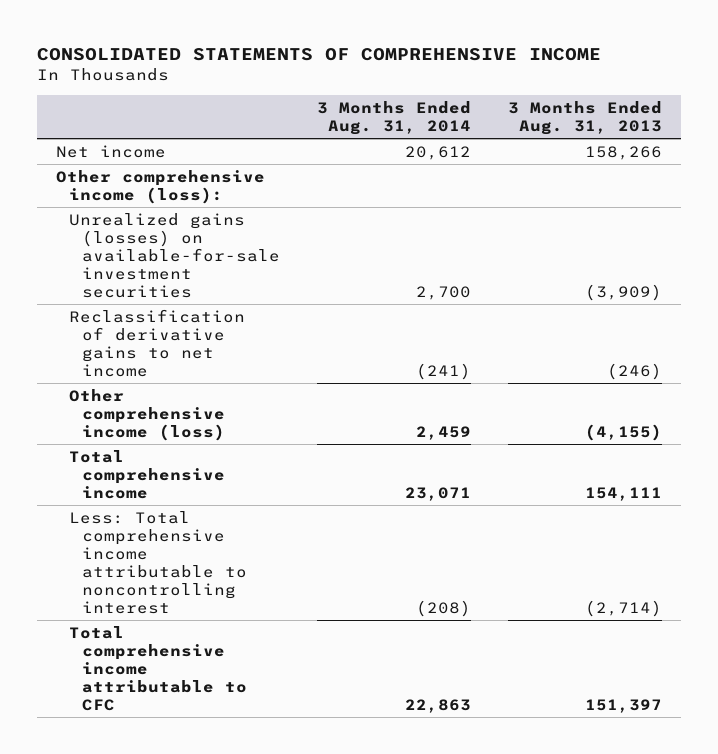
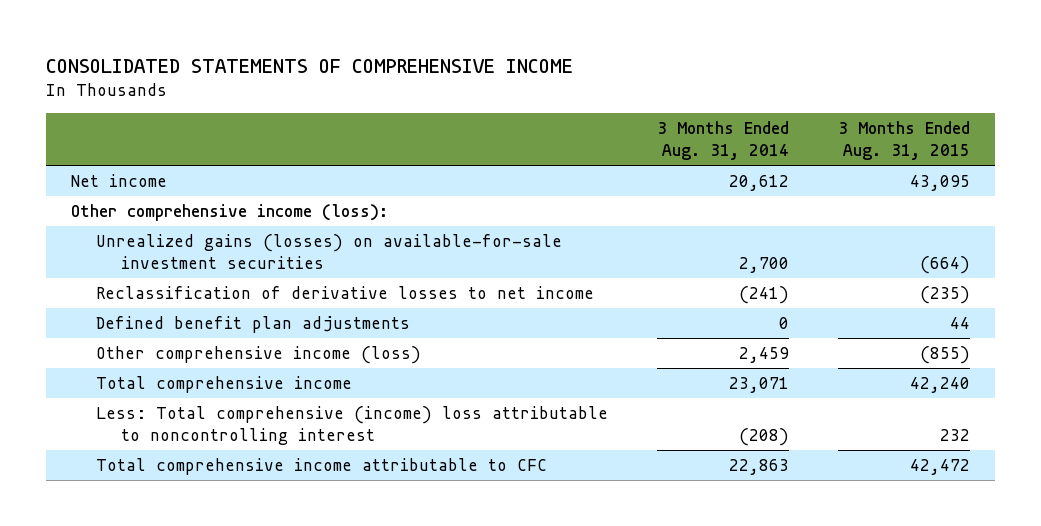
- | 3 Months Ended Aug. 31, 2014 | 3 Months Ended Aug. 31, 2013
+ | 3 Months Ended Aug. 31, 2014 | 3 Months Ended Aug. 31, 2015
- Reclassification of derivative gains to net income | (241) | (246)
+ Reclassification of derivative losses to net income | (241) | (235)
+ Defined benefit plan adjustments | 0 | 44
- Less: Total comprehensive income attributable to noncontrolling interest | (208) | (2,714)
+ Less: Total comprehensive (income) loss attributable to noncontrolling interest | (208) | 232

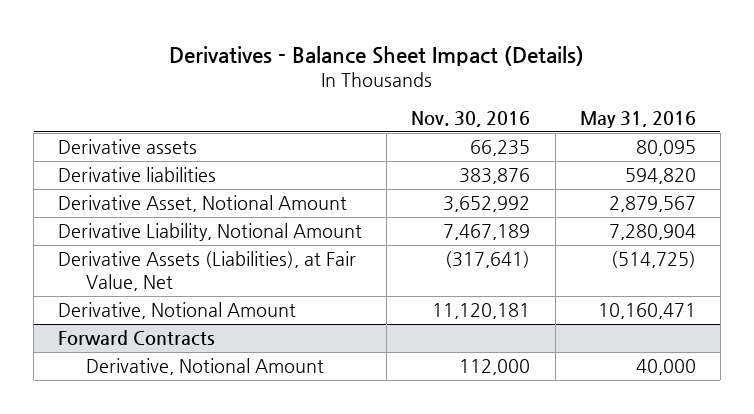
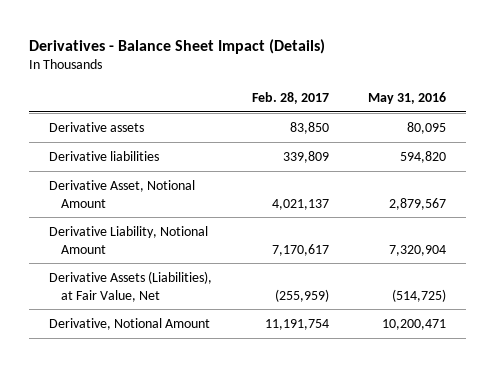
- | Nov. 30, 2016 | May 31, 2016
+ | Feb. 28, 2017 | May 31, 2016
- Derivative Liability, Notional Amount | 7,467,189 | 7,280,904
+ Derivative Liability, Notional Amount | 7,170,617 | 7,320,904
- Derivative, Notional Amount | 11,120,181 | 10,160,471
- Forward Contracts
- Derivative, Notional Amount | 112,000 | 40,000
+ Derivative, Notional Amount | 11,191,754 | 10,200,471

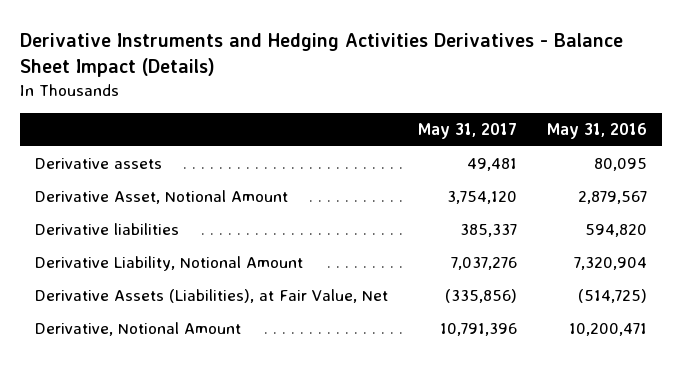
- Derivatives - Balance Sheet Impact (Details)
+ Derivative Instruments and Hedging Activities Derivatives - Balance Sheet Impact (Details)
- | Feb. 28, 2017 | May 31, 2016
+ | May 31, 2017 | May 31, 2016
moved down: Derivative liabilities | 385,337 | 594,820

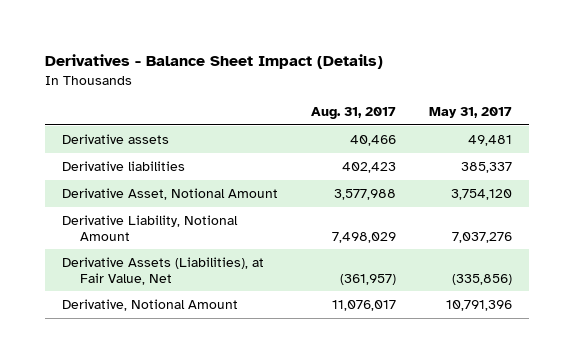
- Derivative Instruments and Hedging Activities Derivatives - Balance Sheet Impact (Details)
+ Derivatives - Balance Sheet Impact (Details)
- | May 31, 2017 | May 31, 2016
+ | Aug. 31, 2017 | May 31, 2017
moved down: Derivative Asset, Notional Amount | 3,577,988 | 3,754,120

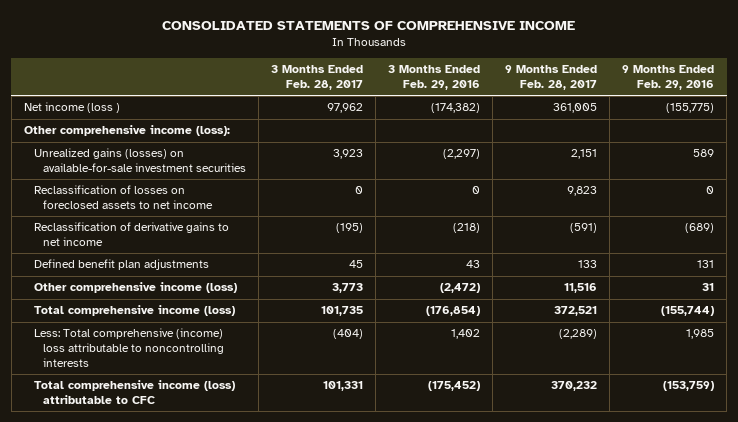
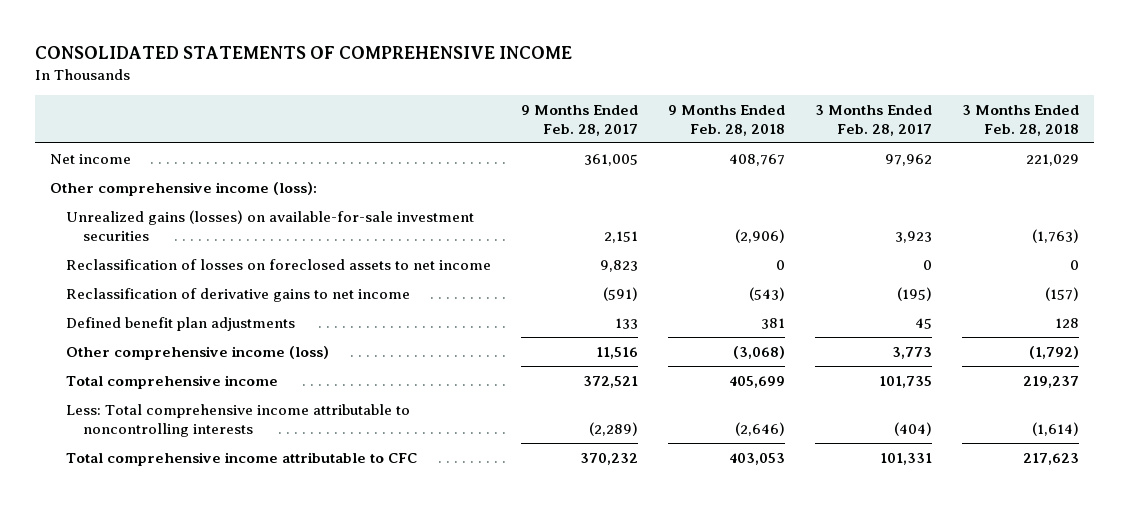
- | 3 Months Ended Feb. 28, 2017 | 3 Months Ended Feb. 29, 2016 | 9 Months Ended Feb. 28, 2017 | 9 Months Ended Feb. 29, 2016
+ | 9 Months Ended Feb. 28, 2017 | 9 Months Ended Feb. 28, 2018 | 3 Months Ended Feb. 28, 2017 | 3 Months Ended Feb. 28, 2018
- Net income (loss ) | 97,962 | (174,382) | 361,005 | (155,775)
+ Net income | 361,005 | 408,767 | 97,962 | 221,029
- Total comprehensive income (loss) | 101,735 | (176,854) | 372,521 | (155,744)
- Less: Total comprehensive (income) loss attributable to noncontrolling interests | (404) | 1,402 | (2,289) | 1,985
- Total comprehensive income (loss) attributable to CFC | 101,331 | (175,452) | 370,232 | (153,759)
+ Total comprehensive income | 372,521 | 405,699 | 101,735 | 219,237
+ Less: Total comprehensive income attributable to noncontrolling interests | (2,289) | (2,646) | (404) | (1,614)
+ Total comprehensive income attributable to CFC | 370,232 | 403,053 | 101,331 | 217,623

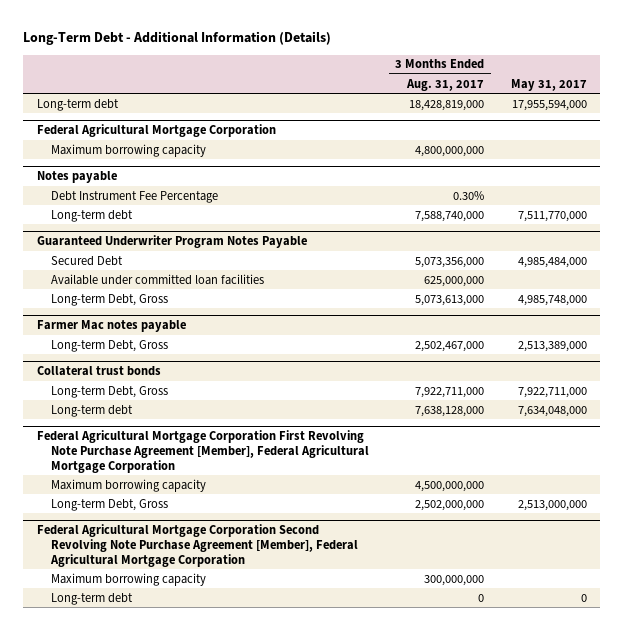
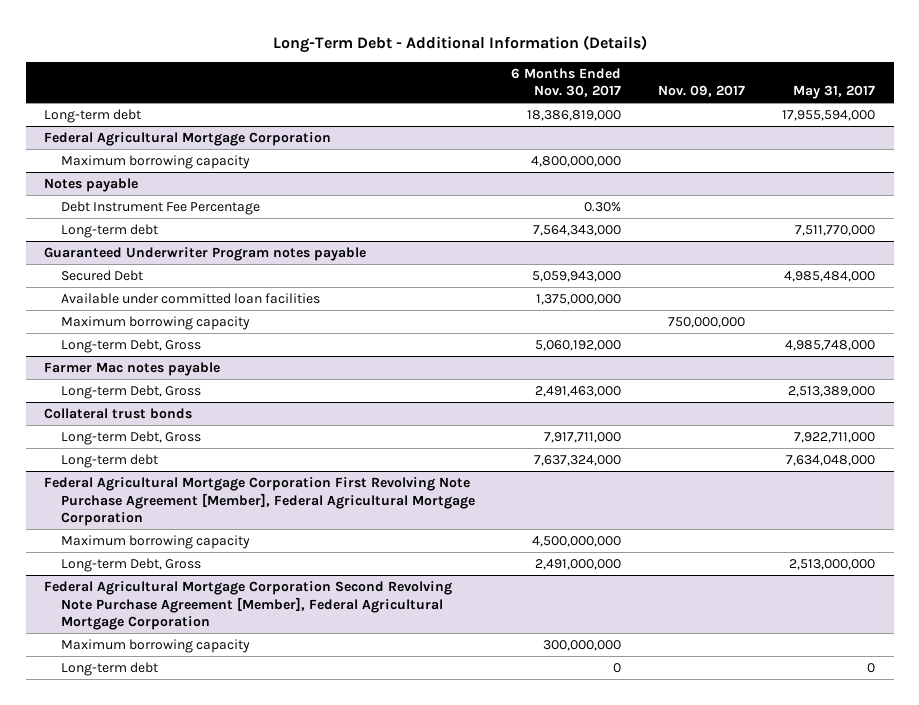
- | 3 Months Ended Aug. 31, 2017 | May 31, 2017
+ | 6 Months Ended Nov. 30, 2017 | Nov. 09, 2017 | May 31, 2017
- Guaranteed Underwriter Program Notes Payable
+ Guaranteed Underwriter Program notes payable
+ Maximum borrowing capacity | | 750,000,000 |

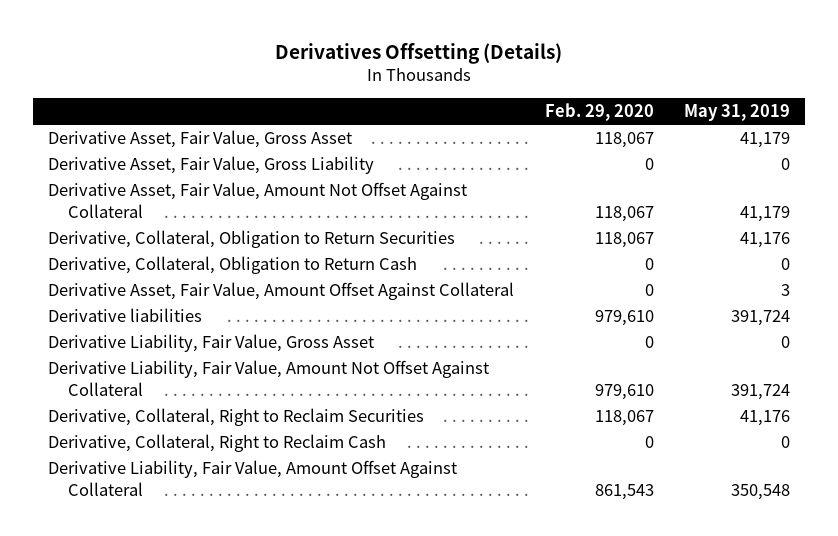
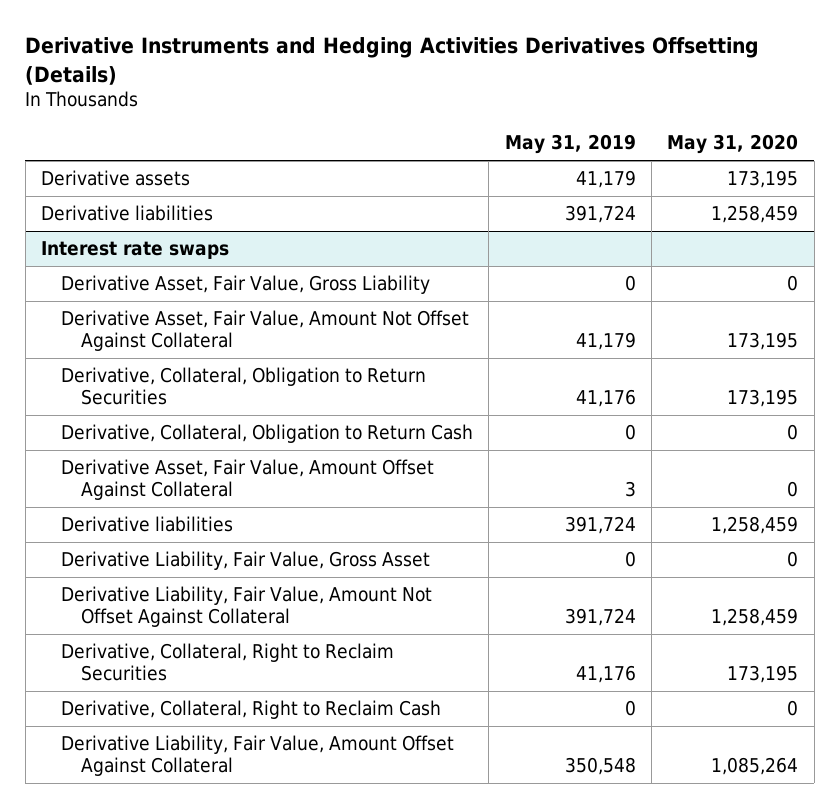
- Derivatives Offsetting (Details)
+ Derivative Instruments and Hedging Activities Derivatives Offsetting (Details)
- | Feb. 29, 2020 | May 31, 2019
+ | May 31, 2019 | May 31, 2020
- Derivative Asset, Fair Value, Gross Asset | 118,067 | 41,179
+ Derivative assets | 41,179 | 173,195
+ Derivative liabilities | 391,724 | 1,258,459
+ Interest rate swaps

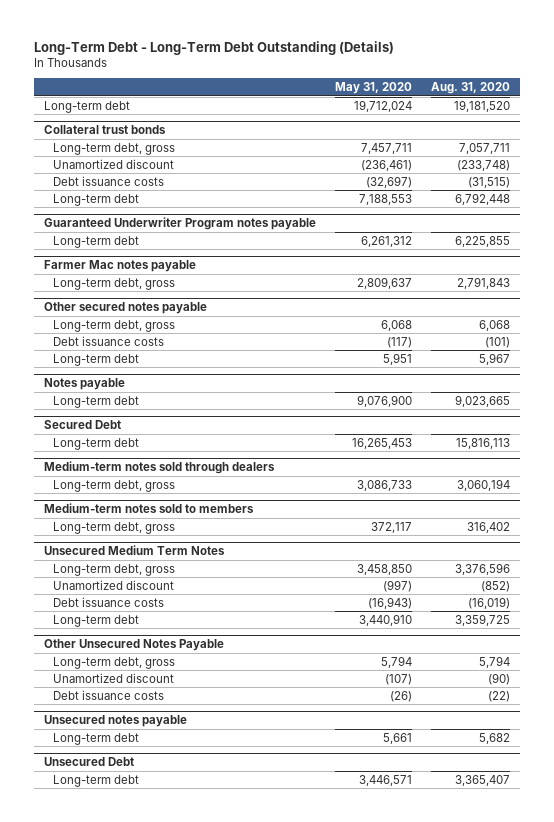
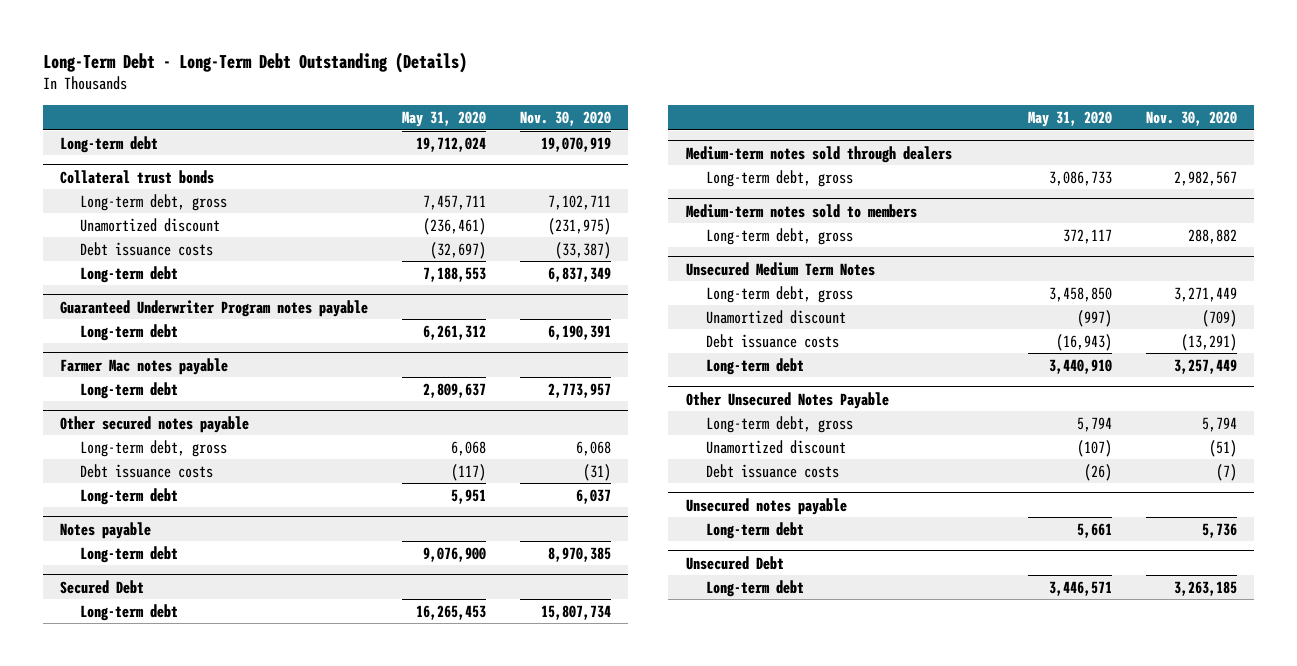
- | May 31, 2020 | Aug. 31, 2020
+ | May 31, 2020 | Nov. 30, 2020
@ Farmer Mac notes payable
- Long-term debt, gross | 2,809,637 | 2,791,843
+ Long-term debt | 2,809,637 | 2,773,957

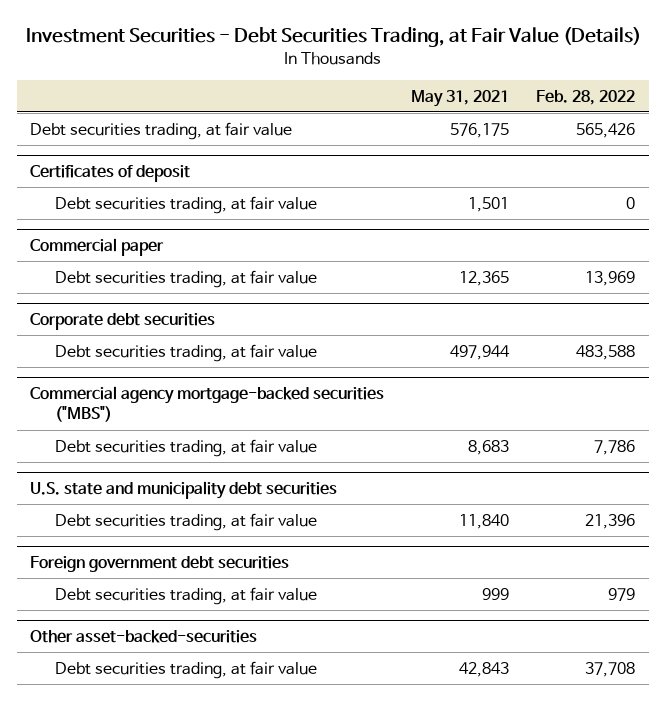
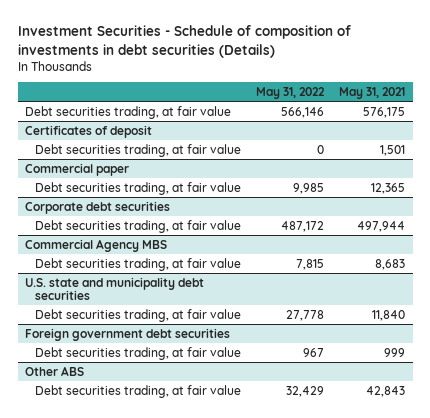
- Investment Securities - Debt Securities Trading, at Fair Value (Details)
+ Investment Securities - Schedule of composition of investments in debt securities (Details)
- | May 31, 2021 | Feb. 28, 2022
+ | May 31, 2022 | May 31, 2021
- Commercial agency mortgage-backed securities ("MBS")
+ Commercial Agency MBS
- Other asset-backed-securities
+ Other ABS

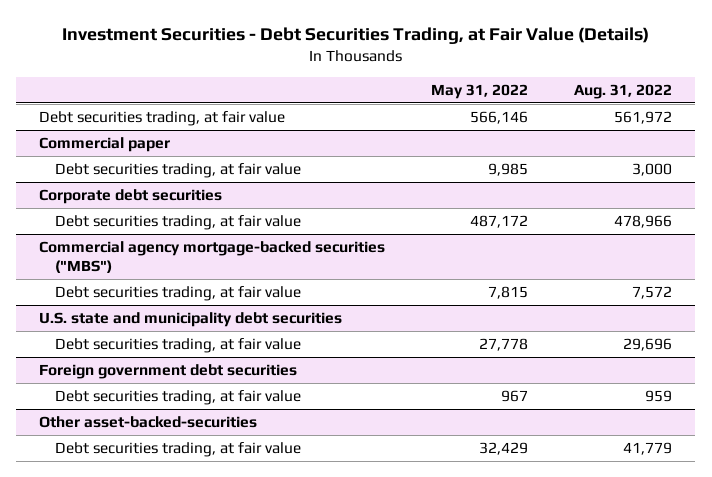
- Investment Securities - Schedule of composition of investments in debt securities (Details)
+ Investment Securities - Debt Securities Trading, at Fair Value (Details)
- | May 31, 2022 | May 31, 2021
+ | May 31, 2022 | Aug. 31, 2022
- Certificates of deposit
- Debt securities trading, at fair value | 0 | 1,501
- Commercial Agency MBS
+ Commercial agency mortgage-backed securities ("MBS")
- Other ABS
+ Other asset-backed-securities

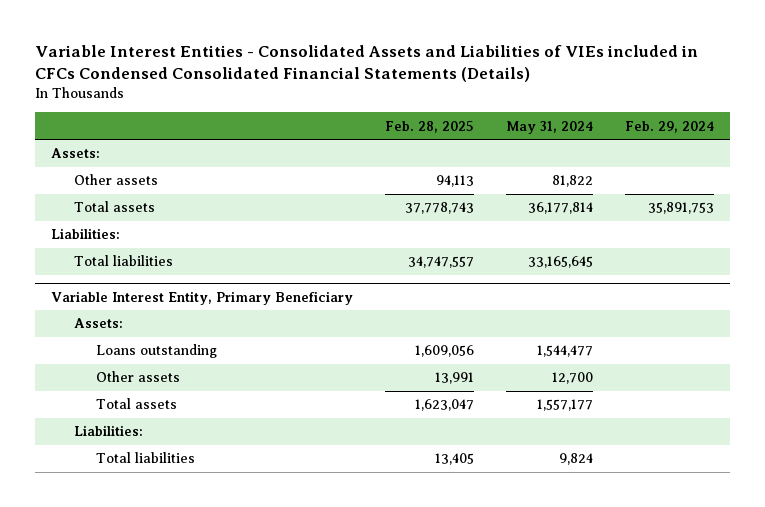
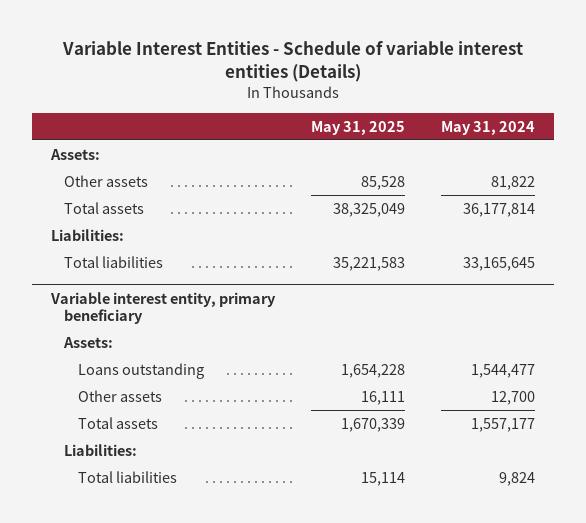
- Variable Interest Entities - Consolidated Assets and Liabilities of VIEs included in CFCs Condensed Consolidated Financial Statements (Details)
+ Variable Interest Entities - Schedule of variable interest entities (Details)
- | Feb. 28, 2025 | May 31, 2024 | Feb. 29, 2024
+ | May 31, 2025 | May 31, 2024
- Variable Interest Entity, Primary Beneficiary
+ Variable interest entity, primary beneficiary

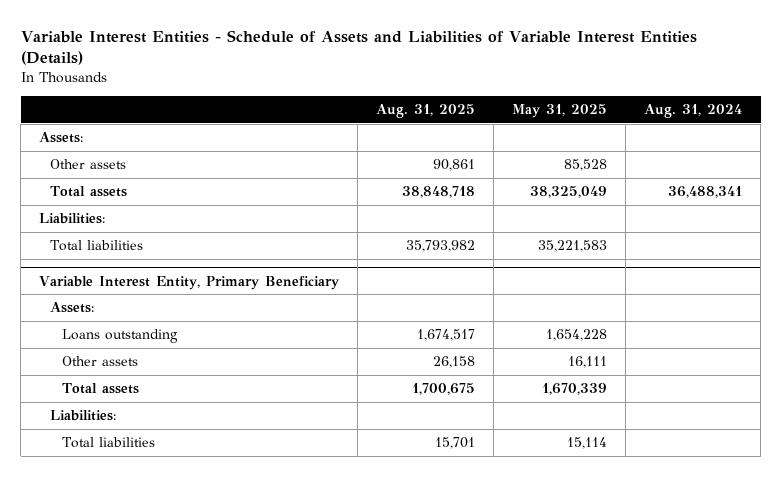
- Variable Interest Entities - Schedule of variable interest entities (Details)
+ Variable Interest Entities - Schedule of Assets and Liabilities of Variable Interest Entities (Details)
- | May 31, 2025 | May 31, 2024
+ | Aug. 31, 2025 | May 31, 2025 | Aug. 31, 2024
- Variable interest entity, primary beneficiary
+ Variable Interest Entity, Primary Beneficiary

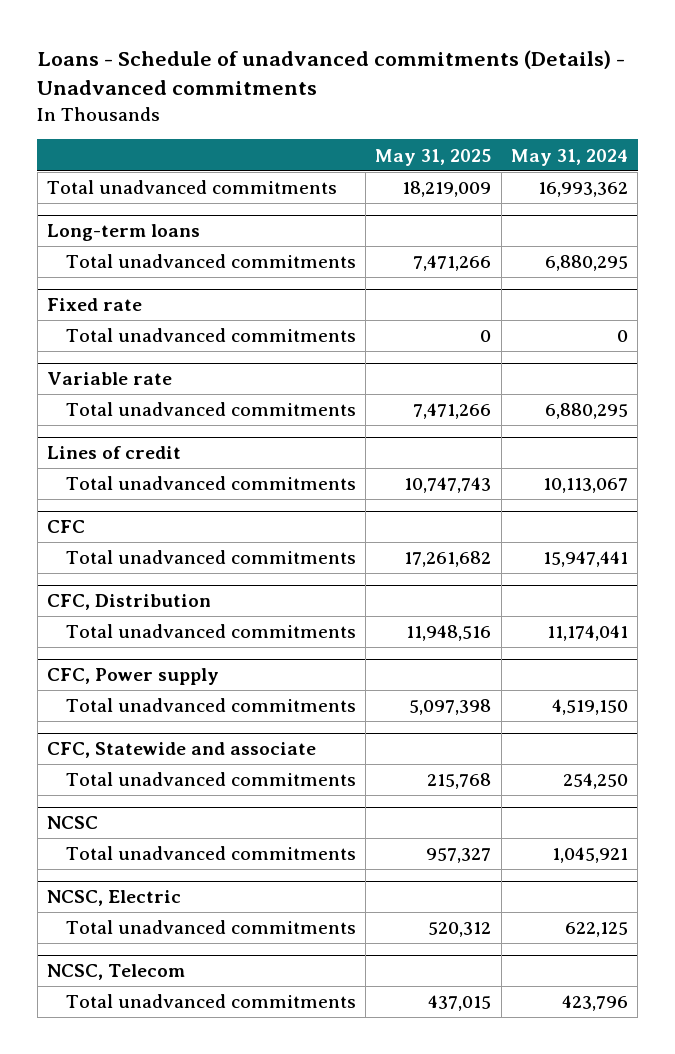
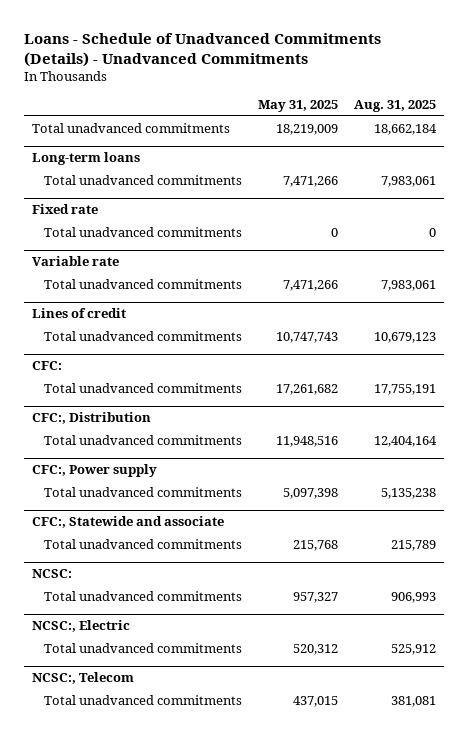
- Loans - Schedule of unadvanced commitments (Details) - Unadvanced commitments
+ Loans - Schedule of Unadvanced Commitments (Details) - Unadvanced Commitments
- | May 31, 2025 | May 31, 2024
+ | May 31, 2025 | Aug. 31, 2025
- CFC
+ CFC:
- CFC, Distribution
+ CFC:, Distribution
- CFC, Power supply
+ CFC:, Power supply
- CFC, Statewide and associate
+ CFC:, Statewide and associate
- NCSC
+ NCSC:
- NCSC, Electric
+ NCSC:, Electric
- NCSC, Telecom
+ NCSC:, Telecom

